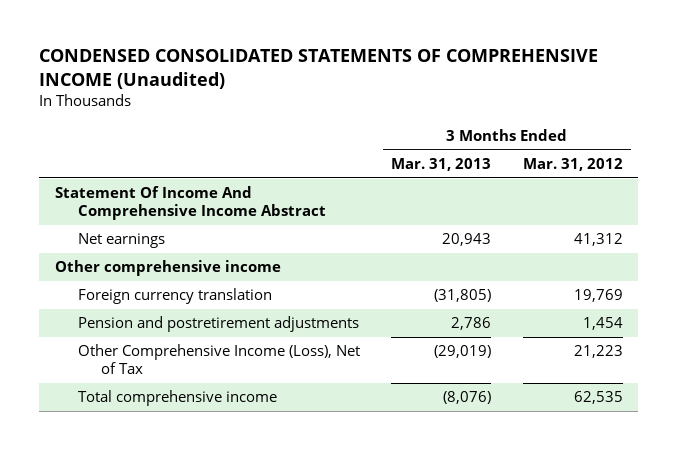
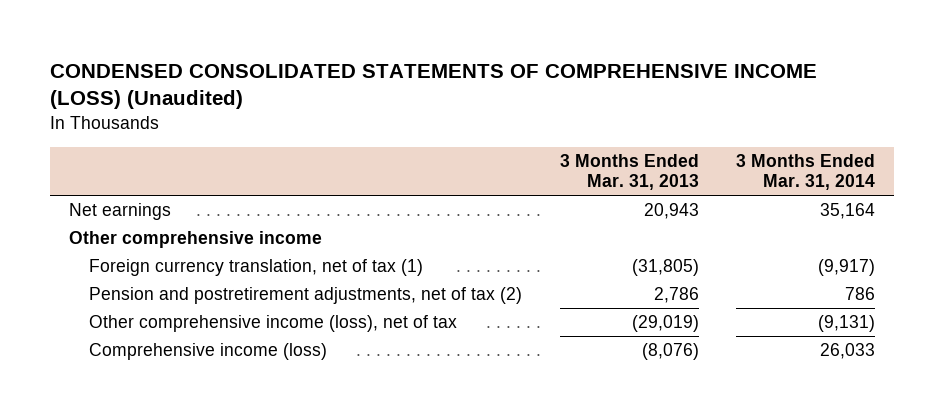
- CONDENSED CONSOLIDATED STATEMENTS OF COMPREHENSIVE INCOME (Unaudited)
+ CONDENSED CONSOLIDATED STATEMENTS OF COMPREHENSIVE INCOME (LOSS) (Unaudited)
- | 3 Months Ended Mar. 31, 2013 | 3 Months Ended Mar. 31, 2012
+ | 3 Months Ended Mar. 31, 2013 | 3 Months Ended Mar. 31, 2014
- Statement Of Income And Comprehensive Income Abstract
- Foreign currency translation | (31,805) | 19,769
- Pension and postretirement adjustments | 2,786 | 1,454
- Other Comprehensive Income (Loss), Net of Tax | (29,019) | 21,223
- Total comprehensive income | (8,076) | 62,535
+ Foreign currency translation, net of tax (1) | (31,805) | (9,917)
+ Pension and postretirement adjustments, net of tax (2) | 2,786 | 786
+ Other comprehensive income (loss), net of tax | (29,019) | (9,131)
+ Comprehensive income (loss) | (8,076) | 26,033

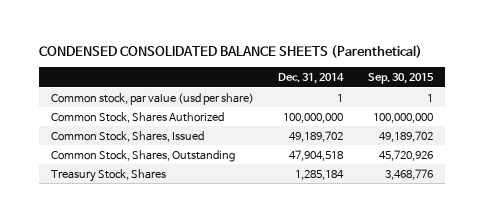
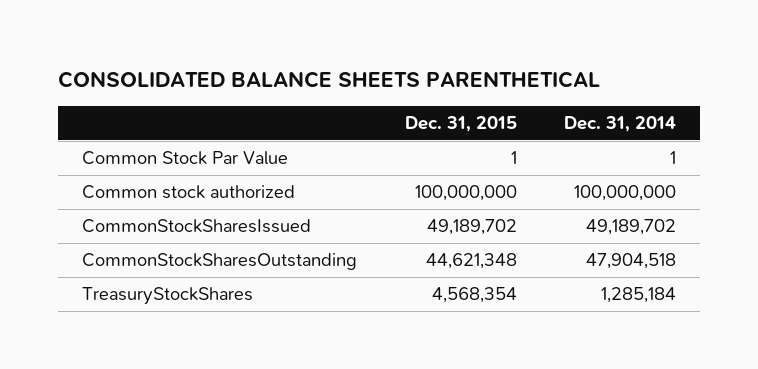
- CONDENSED CONSOLIDATED BALANCE SHEETS (Parenthetical)
+ CONSOLIDATED BALANCE SHEETS PARENTHETICAL
- | Dec. 31, 2014 | Sep. 30, 2015
+ | Dec. 31, 2015 | Dec. 31, 2014
- Common stock, par value (usd per share) | 1 | 1
- Common Stock, Shares Authorized | 100,000,000 | 100,000,000
- Common Stock, Shares, Issued | 49,189,702 | 49,189,702
- Common Stock, Shares, Outstanding | 47,904,518 | 45,720,926
- Treasury Stock, Shares | 1,285,184 | 3,468,776
+ Common Stock Par Value | 1 | 1
+ Common stock authorized | 100,000,000 | 100,000,000
+ CommonStockSharesIssued | 49,189,702 | 49,189,702
+ CommonStockSharesOutstanding | 44,621,348 | 47,904,518
+ TreasuryStockShares | 4,568,354 | 1,285,184

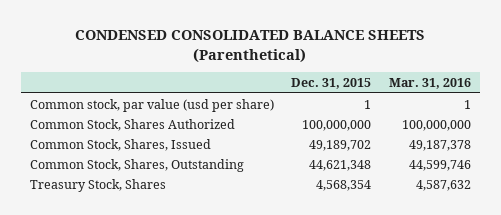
- CONSOLIDATED BALANCE SHEETS PARENTHETICAL
+ CONDENSED CONSOLIDATED BALANCE SHEETS (Parenthetical)
- | Dec. 31, 2015 | Dec. 31, 2014
+ | Dec. 31, 2015 | Mar. 31, 2016
- Common Stock Par Value | 1 | 1
- Common stock authorized | 100,000,000 | 100,000,000
- CommonStockSharesIssued | 49,189,702 | 49,189,702
- CommonStockSharesOutstanding | 44,621,348 | 47,904,518
- TreasuryStockShares | 4,568,354 | 1,285,184
+ Common stock, par value (usd per share) | 1 | 1
+ Common Stock, Shares Authorized | 100,000,000 | 100,000,000
+ Common Stock, Shares, Issued | 49,189,702 | 49,187,378
+ Common Stock, Shares, Outstanding | 44,621,348 | 44,599,746
+ Treasury Stock, Shares | 4,568,354 | 4,587,632

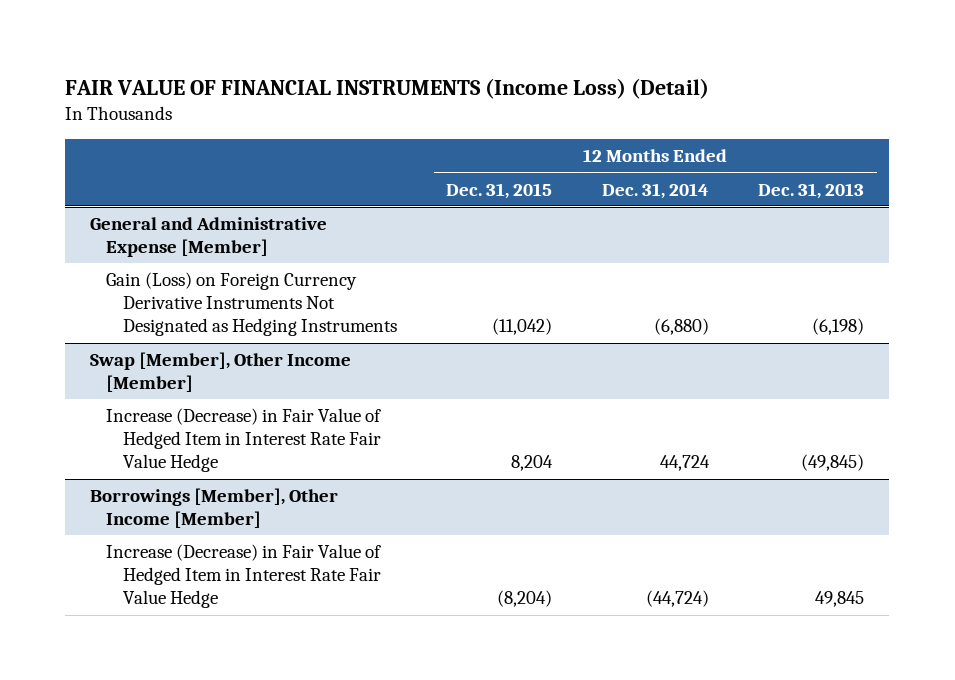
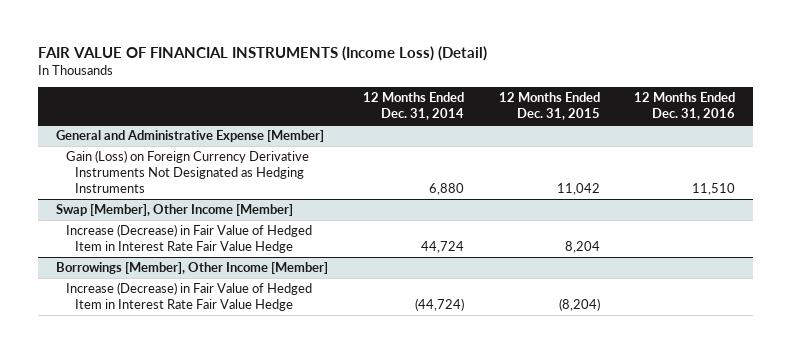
- | 12 Months Ended Dec. 31, 2015 | 12 Months Ended Dec. 31, 2014 | 12 Months Ended Dec. 31, 2013
+ | 12 Months Ended Dec. 31, 2014 | 12 Months Ended Dec. 31, 2015 | 12 Months Ended Dec. 31, 2016
@ General and Administrative Expense [Member]
- Gain (Loss) on Foreign Currency Derivative Instruments Not Designated as Hedging Instruments | (11,042) | (6,880) | (6,198)
+ Gain (Loss) on Foreign Currency Derivative Instruments Not Designated as Hedging Instruments | 6,880 | 11,042 | 11,510

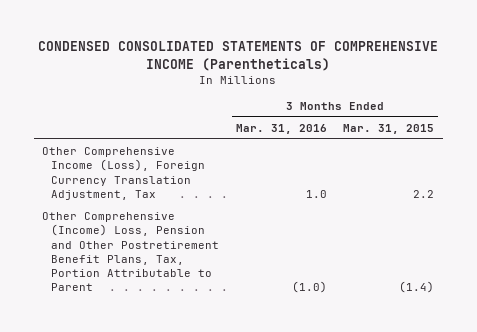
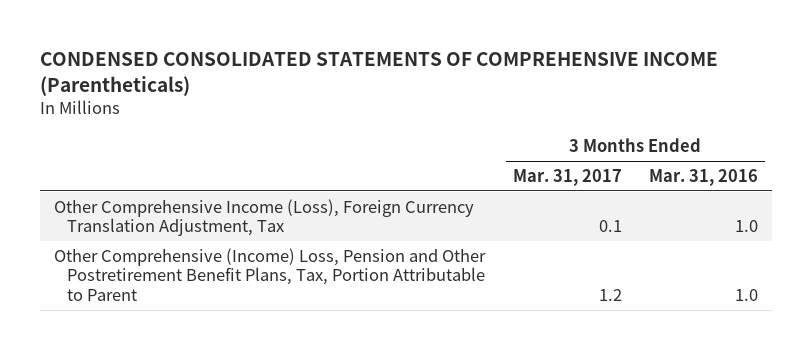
- | 3 Months Ended Mar. 31, 2016 | 3 Months Ended Mar. 31, 2015
+ | 3 Months Ended Mar. 31, 2017 | 3 Months Ended Mar. 31, 2016
- Other Comprehensive (Income) Loss, Pension and Other Postretirement Benefit Plans, Tax, Portion Attributable to Parent | (1.0) | (1.4)
+ Other Comprehensive (Income) Loss, Pension and Other Postretirement Benefit Plans, Tax, Portion Attributable to Parent | 1.2 | 1.0

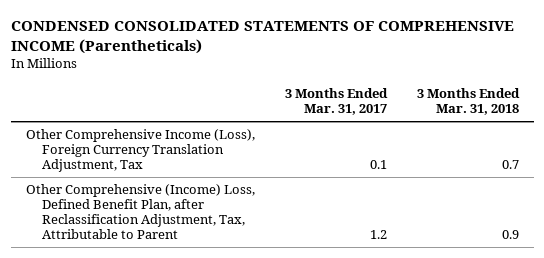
- | 3 Months Ended Mar. 31, 2017 | 3 Months Ended Mar. 31, 2016
+ | 3 Months Ended Mar. 31, 2017 | 3 Months Ended Mar. 31, 2018
- Other Comprehensive (Income) Loss, Pension and Other Postretirement Benefit Plans, Tax, Portion Attributable to Parent | 1.2 | 1.0
+ Other Comprehensive (Income) Loss, Defined Benefit Plan, after Reclassification Adjustment, Tax, Attributable to Parent | 1.2 | 0.9

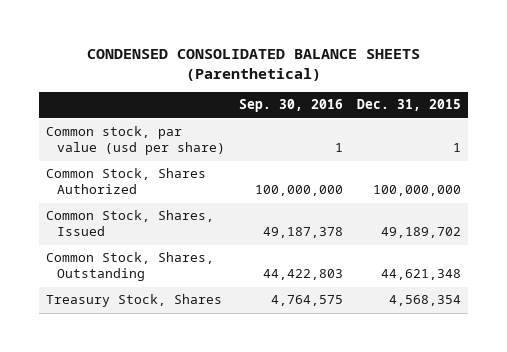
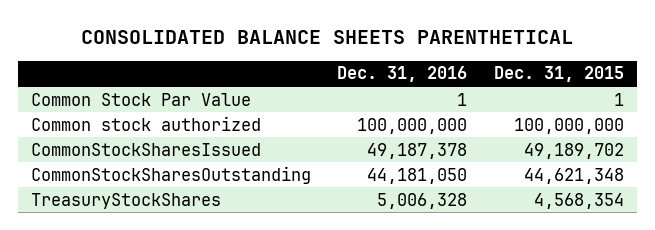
- CONDENSED CONSOLIDATED BALANCE SHEETS (Parenthetical)
+ CONSOLIDATED BALANCE SHEETS PARENTHETICAL
- | Sep. 30, 2016 | Dec. 31, 2015
+ | Dec. 31, 2016 | Dec. 31, 2015
- Common stock, par value (usd per share) | 1 | 1
- Common Stock, Shares Authorized | 100,000,000 | 100,000,000
- Common Stock, Shares, Issued | 49,187,378 | 49,189,702
- Common Stock, Shares, Outstanding | 44,422,803 | 44,621,348
- Treasury Stock, Shares | 4,764,575 | 4,568,354
+ Common Stock Par Value | 1 | 1
+ Common stock authorized | 100,000,000 | 100,000,000
+ CommonStockSharesIssued | 49,187,378 | 49,189,702
+ CommonStockSharesOutstanding | 44,181,050 | 44,621,348
+ TreasuryStockShares | 5,006,328 | 4,568,354

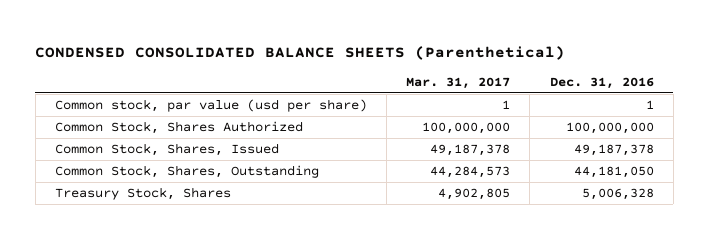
- CONSOLIDATED BALANCE SHEETS PARENTHETICAL
+ CONDENSED CONSOLIDATED BALANCE SHEETS (Parenthetical)
- | Dec. 31, 2016 | Dec. 31, 2015
+ | Mar. 31, 2017 | Dec. 31, 2016
- Common Stock Par Value | 1 | 1
- Common stock authorized | 100,000,000 | 100,000,000
- CommonStockSharesIssued | 49,187,378 | 49,189,702
- CommonStockSharesOutstanding | 44,181,050 | 44,621,348
- TreasuryStockShares | 5,006,328 | 4,568,354
+ Common stock, par value (usd per share) | 1 | 1
+ Common Stock, Shares Authorized | 100,000,000 | 100,000,000
+ Common Stock, Shares, Issued | 49,187,378 | 49,187,378
+ Common Stock, Shares, Outstanding | 44,284,573 | 44,181,050
+ Treasury Stock, Shares | 4,902,805 | 5,006,328

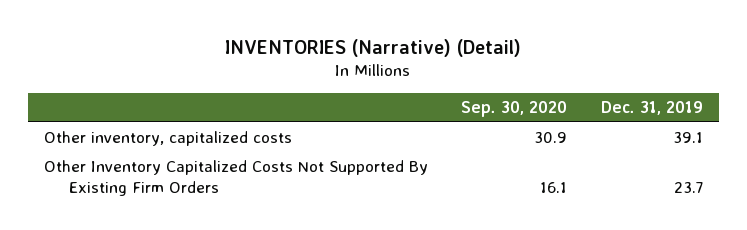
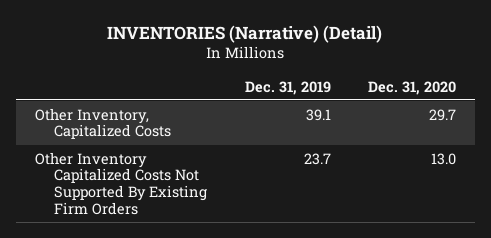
- | Sep. 30, 2020 | Dec. 31, 2019
+ | Dec. 31, 2019 | Dec. 31, 2020
- Other inventory, capitalized costs | 30.9 | 39.1
+ Other Inventory, Capitalized Costs | 39.1 | 29.7

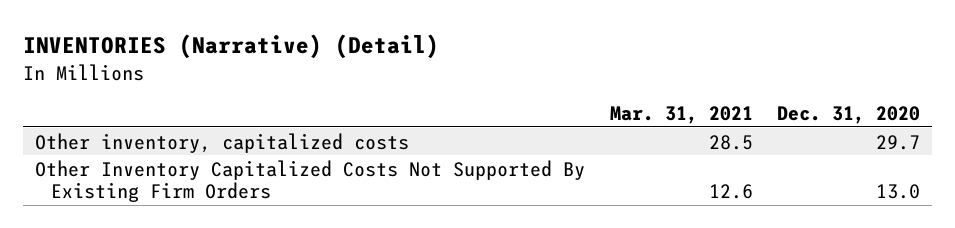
- | Dec. 31, 2019 | Dec. 31, 2020
+ | Mar. 31, 2021 | Dec. 31, 2020
- Other Inventory, Capitalized Costs | 39.1 | 29.7
+ Other inventory, capitalized costs | 28.5 | 29.7

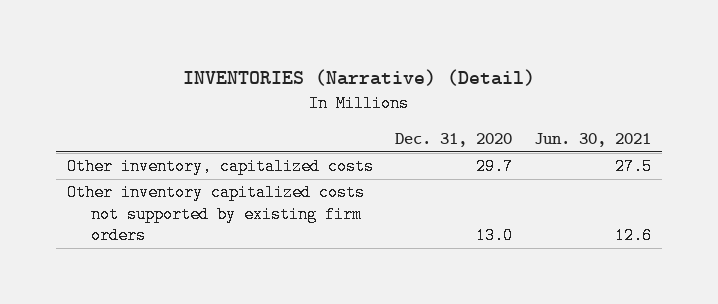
- | Mar. 31, 2021 | Dec. 31, 2020
+ | Dec. 31, 2020 | Jun. 30, 2021
- Other Inventory Capitalized Costs Not Supported By Existing Firm Orders | 12.6 | 13.0
+ Other inventory capitalized costs not supported by existing firm orders | 13.0 | 12.6

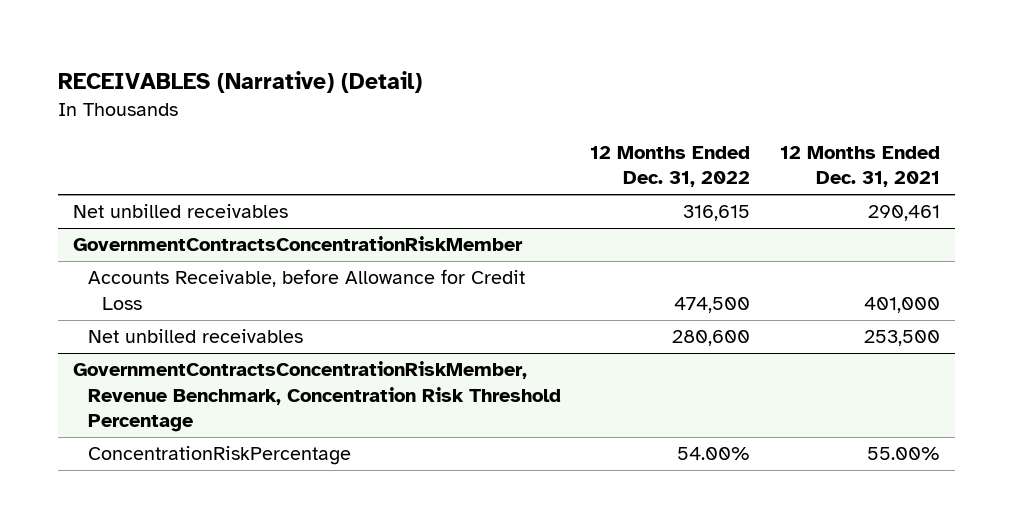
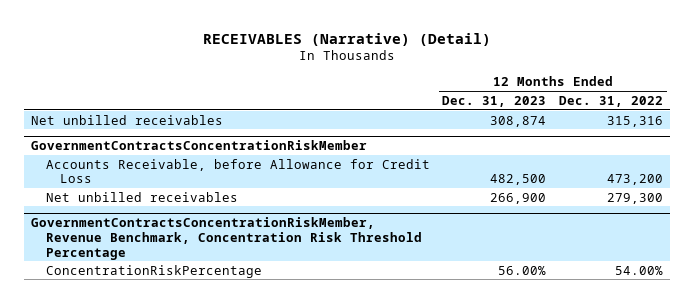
- | 12 Months Ended Dec. 31, 2022 | 12 Months Ended Dec. 31, 2021
+ | 12 Months Ended Dec. 31, 2023 | 12 Months Ended Dec. 31, 2022
- Net unbilled receivables | 316,615 | 290,461
+ Net unbilled receivables | 308,874 | 315,316
@ GovernmentContractsConcentrationRiskMember
- Accounts Receivable, before Allowance for Credit Loss | 474,500 | 401,000
- Net unbilled receivables | 280,600 | 253,500
+ Accounts Receivable, before Allowance for Credit Loss | 482,500 | 473,200
+ Net unbilled receivables | 266,900 | 279,300

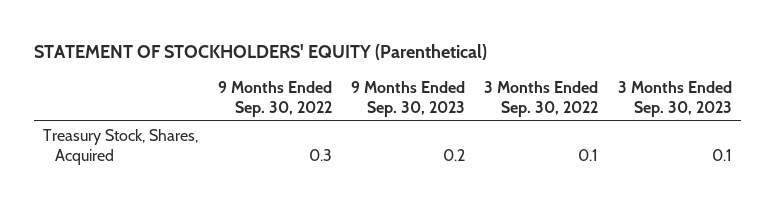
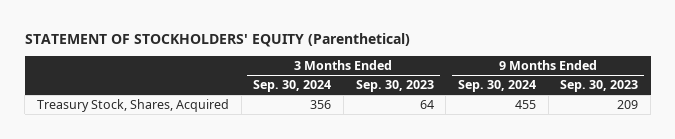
- | 9 Months Ended Sep. 30, 2022 | 9 Months Ended Sep. 30, 2023 | 3 Months Ended Sep. 30, 2022 | 3 Months Ended Sep. 30, 2023
+ | 3 Months Ended Sep. 30, 2024 | 3 Months Ended Sep. 30, 2023 | 9 Months Ended Sep. 30, 2024 | 9 Months Ended Sep. 30, 2023
- Treasury Stock, Shares, Acquired | 0.3 | 0.2 | 0.1 | 0.1
+ Treasury Stock, Shares, Acquired | 356 | 64 | 455 | 209

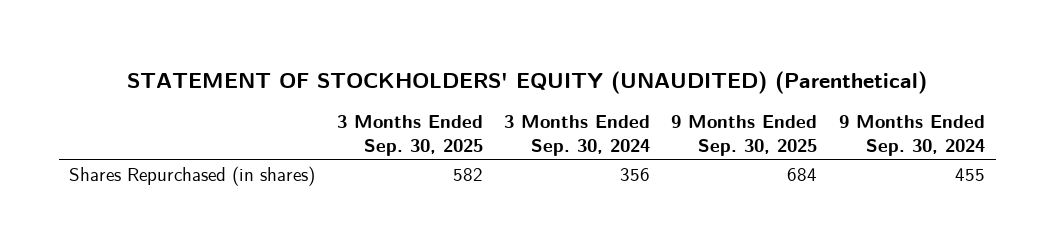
- STATEMENT OF STOCKHOLDERS' EQUITY (Parenthetical)
+ STATEMENT OF STOCKHOLDERS' EQUITY (UNAUDITED) (Parenthetical)
- | 3 Months Ended Sep. 30, 2024 | 3 Months Ended Sep. 30, 2023 | 9 Months Ended Sep. 30, 2024 | 9 Months Ended Sep. 30, 2023
+ | 3 Months Ended Sep. 30, 2025 | 3 Months Ended Sep. 30, 2024 | 9 Months Ended Sep. 30, 2025 | 9 Months Ended Sep. 30, 2024
- Treasury Stock, Shares, Acquired | 356 | 64 | 455 | 209
+ Shares Repurchased (in shares) | 582 | 356 | 684 | 455

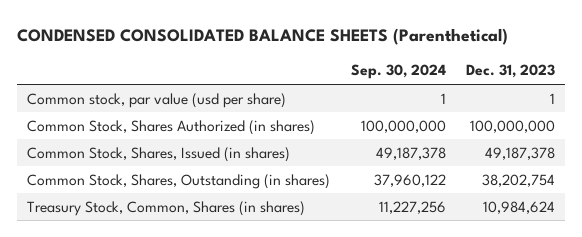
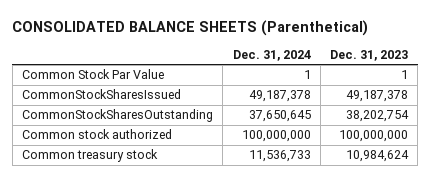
- CONDENSED CONSOLIDATED BALANCE SHEETS (Parenthetical)
+ CONSOLIDATED BALANCE SHEETS (Parenthetical)
- | Sep. 30, 2024 | Dec. 31, 2023
+ | Dec. 31, 2024 | Dec. 31, 2023
- Common stock, par value (usd per share) | 1 | 1
- Common Stock, Shares Authorized (in shares) | 100,000,000 | 100,000,000
- Common Stock, Shares, Issued (in shares) | 49,187,378 | 49,187,378
- Common Stock, Shares, Outstanding (in shares) | 37,960,122 | 38,202,754
- Treasury Stock, Common, Shares (in shares) | 11,227,256 | 10,984,624
+ Common Stock Par Value | 1 | 1
+ CommonStockSharesIssued | 49,187,378 | 49,187,378
+ CommonStockSharesOutstanding | 37,650,645 | 38,202,754
+ Common stock authorized | 100,000,000 | 100,000,000
+ Common treasury stock | 11,536,733 | 10,984,624

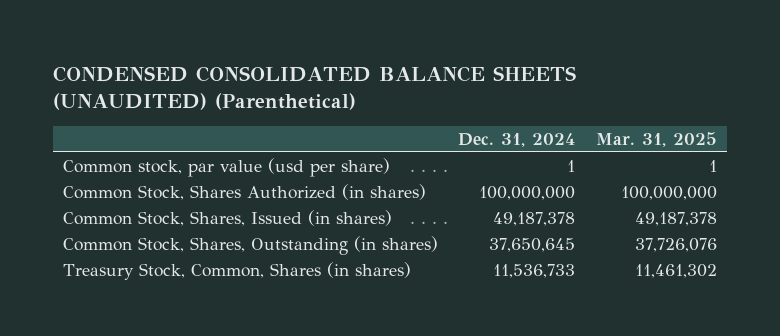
- CONSOLIDATED BALANCE SHEETS (Parenthetical)
+ CONDENSED CONSOLIDATED BALANCE SHEETS (UNAUDITED) (Parenthetical)
- | Dec. 31, 2024 | Dec. 31, 2023
+ | Dec. 31, 2024 | Mar. 31, 2025
- Common Stock Par Value | 1 | 1
- CommonStockSharesIssued | 49,187,378 | 49,187,378
- CommonStockSharesOutstanding | 37,650,645 | 38,202,754
- Common stock authorized | 100,000,000 | 100,000,000
- Common treasury stock | 11,536,733 | 10,984,624
+ Common stock, par value (usd per share) | 1 | 1
+ Common Stock, Shares Authorized (in shares) | 100,000,000 | 100,000,000
+ Common Stock, Shares, Issued (in shares) | 49,187,378 | 49,187,378
+ Common Stock, Shares, Outstanding (in shares) | 37,650,645 | 37,726,076
+ Treasury Stock, Common, Shares (in shares) | 11,536,733 | 11,461,302

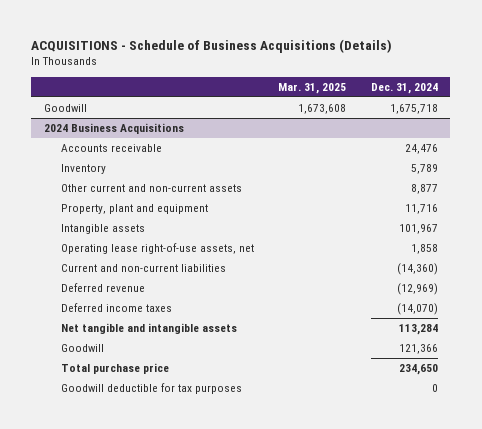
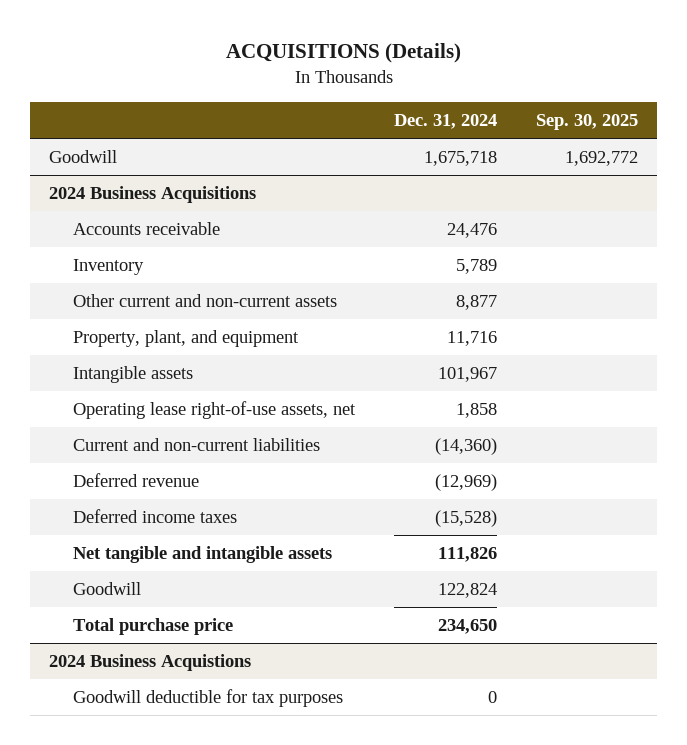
- ACQUISITIONS - Schedule of Business Acquisitions (Details)
+ ACQUISITIONS (Details)
- | Mar. 31, 2025 | Dec. 31, 2024
+ | Dec. 31, 2024 | Sep. 30, 2025
@ 2024 Business Acquisitions
- Property, plant and equipment | | 11,716
+ Property, plant, and equipment | 11,716 |
- Deferred income taxes | | (14,070)
- Net tangible and intangible assets | | 113,284
- Goodwill | | 121,366
+ Deferred income taxes | (15,528) |
+ Net tangible and intangible assets | 111,826 |
+ Goodwill | 122,824 |
+ 2024 Business Acquistions

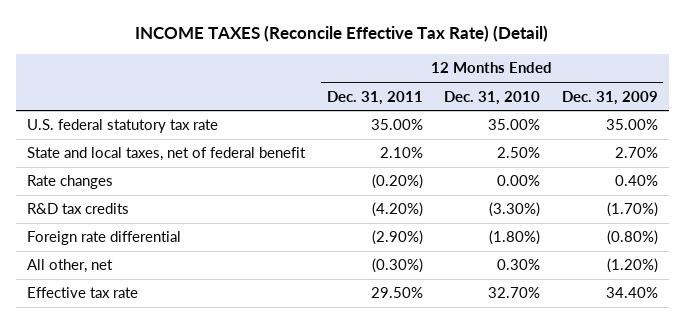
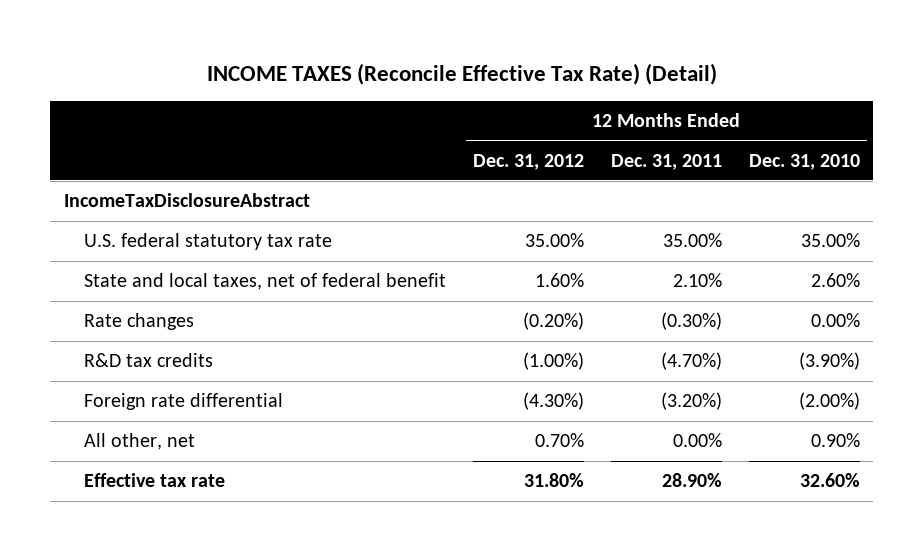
- | 12 Months Ended Dec. 31, 2011 | 12 Months Ended Dec. 31, 2010 | 12 Months Ended Dec. 31, 2009
+ | 12 Months Ended Dec. 31, 2012 | 12 Months Ended Dec. 31, 2011 | 12 Months Ended Dec. 31, 2010
+ IncomeTaxDisclosureAbstract
- State and local taxes, net of federal benefit | 2.10% | 2.50% | 2.70%
- Rate changes | (0.20%) | 0.00% | 0.40%
- R&D tax credits | (4.20%) | (3.30%) | (1.70%)
- Foreign rate differential | (2.90%) | (1.80%) | (0.80%)
- All other, net | (0.30%) | 0.30% | (1.20%)
- Effective tax rate | 29.50% | 32.70% | 34.40%
+ State and local taxes, net of federal benefit | 1.60% | 2.10% | 2.60%
+ Rate changes | (0.20%) | (0.30%) | 0.00%
+ R&D tax credits | (1.00%) | (4.70%) | (3.90%)
+ Foreign rate differential | (4.30%) | (3.20%) | (2.00%)
+ All other, net | 0.70% | 0.00% | 0.90%
+ Effective tax rate | 31.80% | 28.90% | 32.60%

